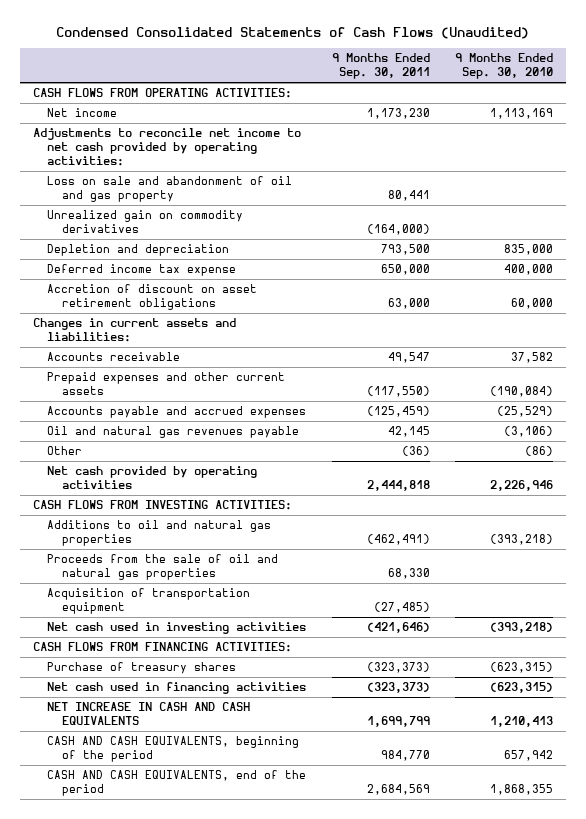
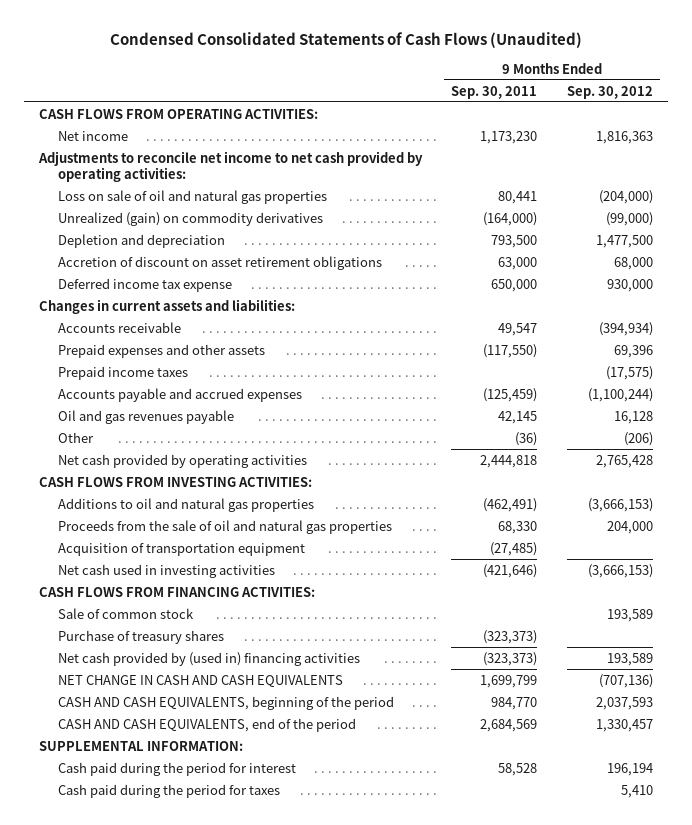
- | 9 Months Ended Sep. 30, 2011 | 9 Months Ended Sep. 30, 2010
+ | 9 Months Ended Sep. 30, 2011 | 9 Months Ended Sep. 30, 2012
- Loss on sale and abandonment of oil and gas property | 80,441 |
- Unrealized gain on commodity derivatives | (164,000) |
+ Loss on sale of oil and natural gas properties | 80,441 | (204,000)
+ Unrealized (gain) on commodity derivatives | (164,000) | (99,000)
moved down: Deferred income tax expense | 650,000 | 930,000
- Prepaid expenses and other current assets | (117,550) | (190,084)
+ Prepaid expenses and other assets | (117,550) | 69,396
+ Prepaid income taxes | | (17,575)
- Oil and natural gas revenues payable | 42,145 | (3,106)
+ Oil and gas revenues payable | 42,145 | 16,128
+ Sale of common stock | | 193,589
- Net cash used in financing activities | (323,373) | (623,315)
- NET INCREASE IN CASH AND CASH EQUIVALENTS | 1,699,799 | 1,210,413
+ Net cash provided by (used in) financing activities | (323,373) | 193,589
+ NET CHANGE IN CASH AND CASH EQUIVALENTS | 1,699,799 | (707,136)
+ SUPPLEMENTAL INFORMATION:
+ Cash paid during the period for interest | 58,528 | 196,194
+ Cash paid during the period for taxes | | 5,410

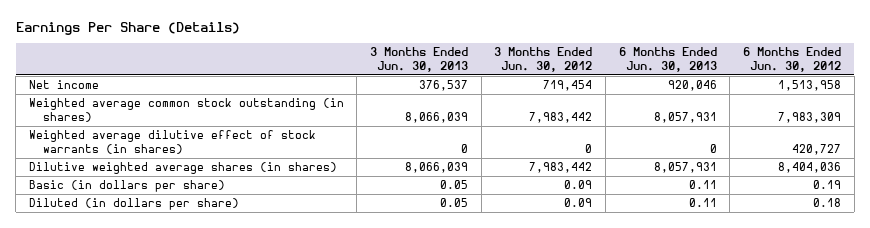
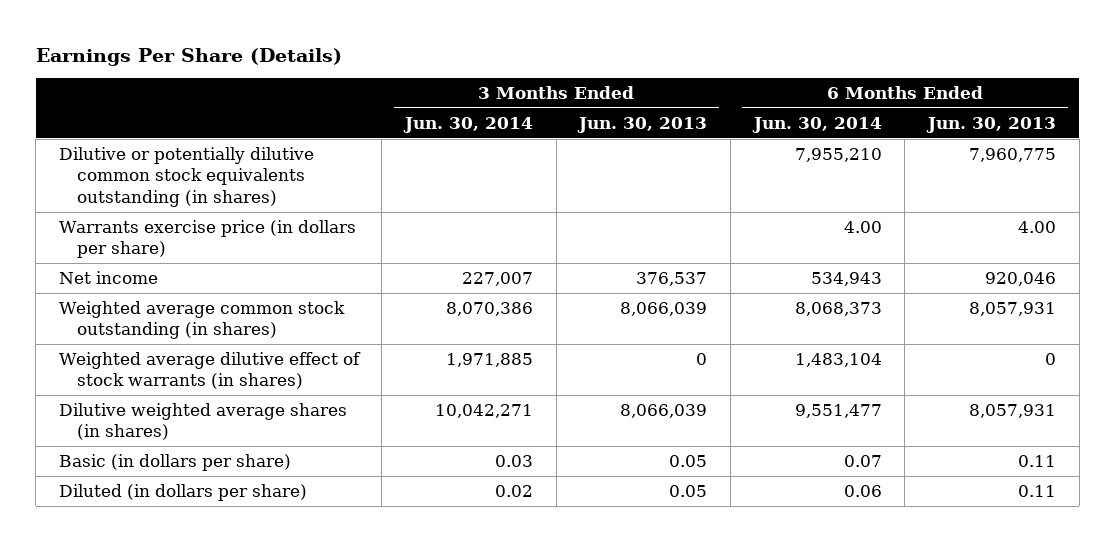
- | 3 Months Ended Jun. 30, 2013 | 3 Months Ended Jun. 30, 2012 | 6 Months Ended Jun. 30, 2013 | 6 Months Ended Jun. 30, 2012
+ | 3 Months Ended Jun. 30, 2014 | 3 Months Ended Jun. 30, 2013 | 6 Months Ended Jun. 30, 2014 | 6 Months Ended Jun. 30, 2013
+ Dilutive or potentially dilutive common stock equivalents outstanding (in shares) | | | 7,955,210 | 7,960,775
+ Warrants exercise price (in dollars per share) | | | 4.00 | 4.00

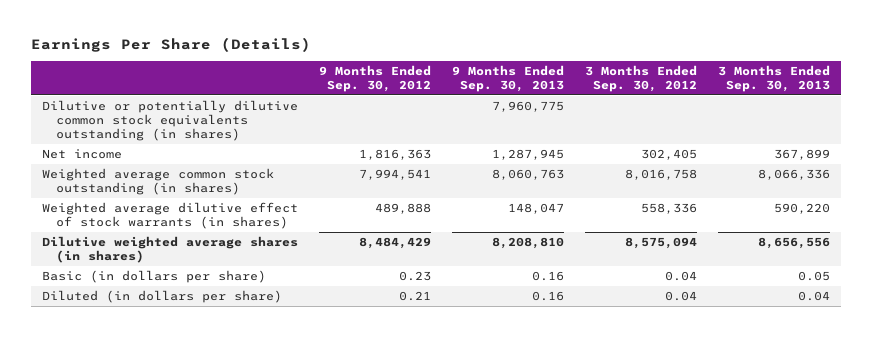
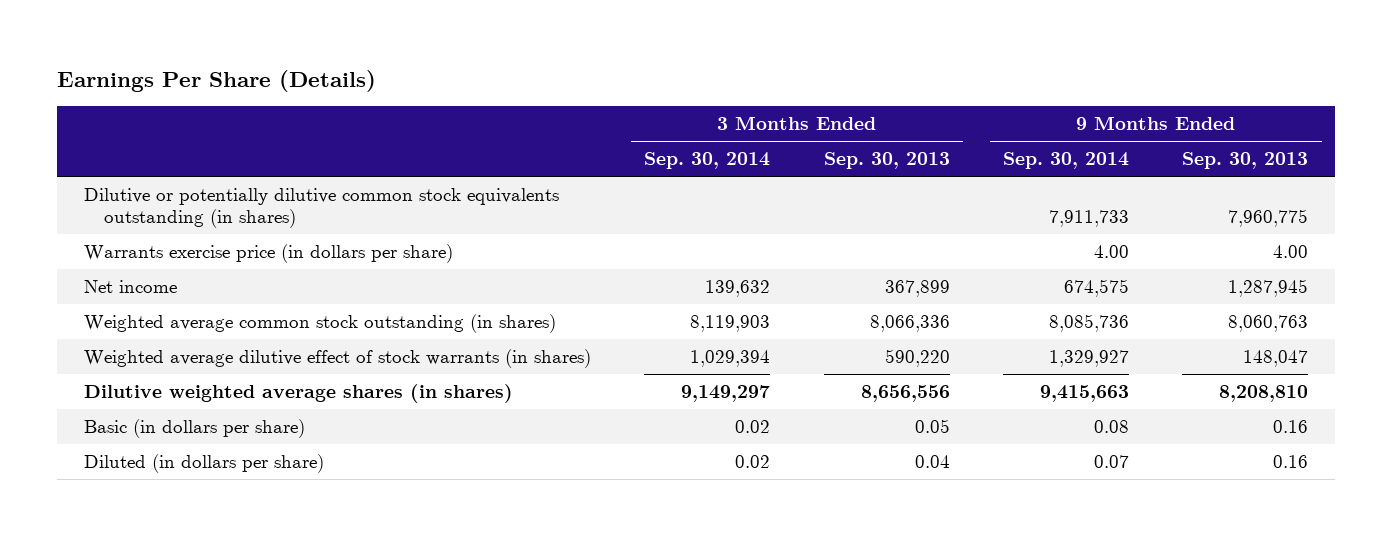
- | 9 Months Ended Sep. 30, 2012 | 9 Months Ended Sep. 30, 2013 | 3 Months Ended Sep. 30, 2012 | 3 Months Ended Sep. 30, 2013
+ | 3 Months Ended Sep. 30, 2014 | 3 Months Ended Sep. 30, 2013 | 9 Months Ended Sep. 30, 2014 | 9 Months Ended Sep. 30, 2013
+ Warrants exercise price (in dollars per share) | | | 4.00 | 4.00

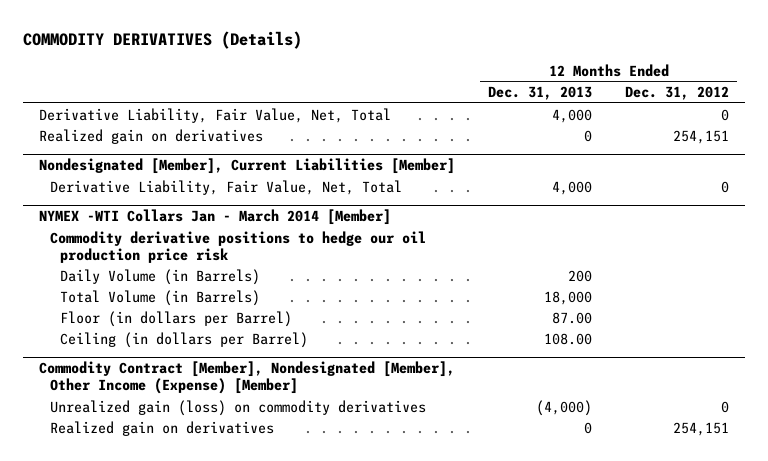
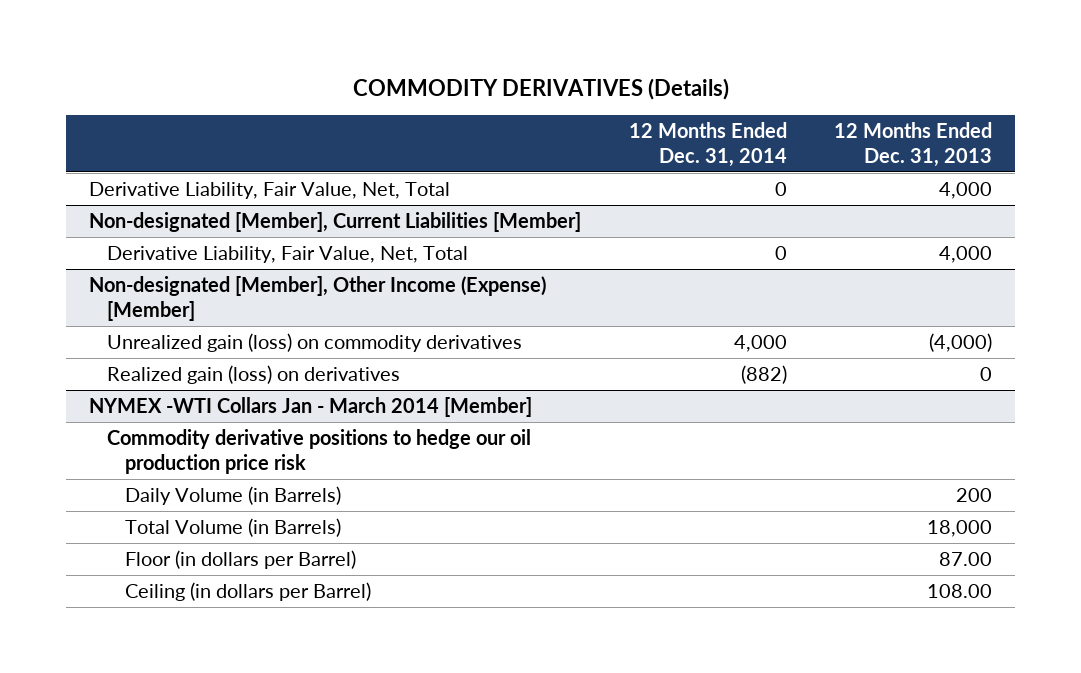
- | 12 Months Ended Dec. 31, 2013 | 12 Months Ended Dec. 31, 2012
+ | 12 Months Ended Dec. 31, 2014 | 12 Months Ended Dec. 31, 2013
- Realized gain on derivatives | 0 | 254,151
- Nondesignated [Member], Current Liabilities [Member]
+ Non-designated [Member], Current Liabilities [Member]
+ Non-designated [Member], Other Income (Expense) [Member]
+ Unrealized gain (loss) on commodity derivatives | 4,000 | (4,000)
+ Realized gain (loss) on derivatives | (882) | 0
- Commodity Contract [Member], Nondesignated [Member], Other Income (Expense) [Member]
- Unrealized gain (loss) on commodity derivatives | (4,000) | 0
- Realized gain on derivatives | 0 | 254,151

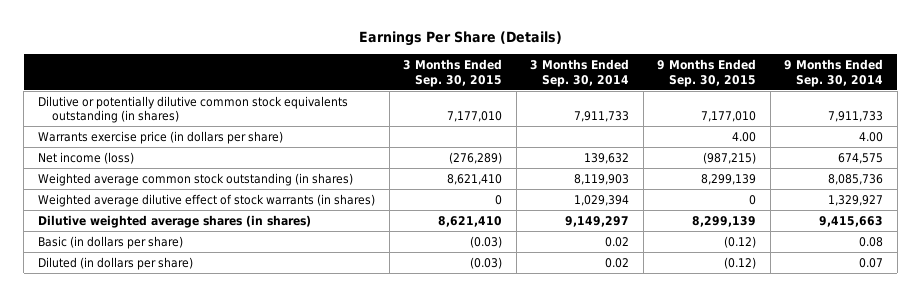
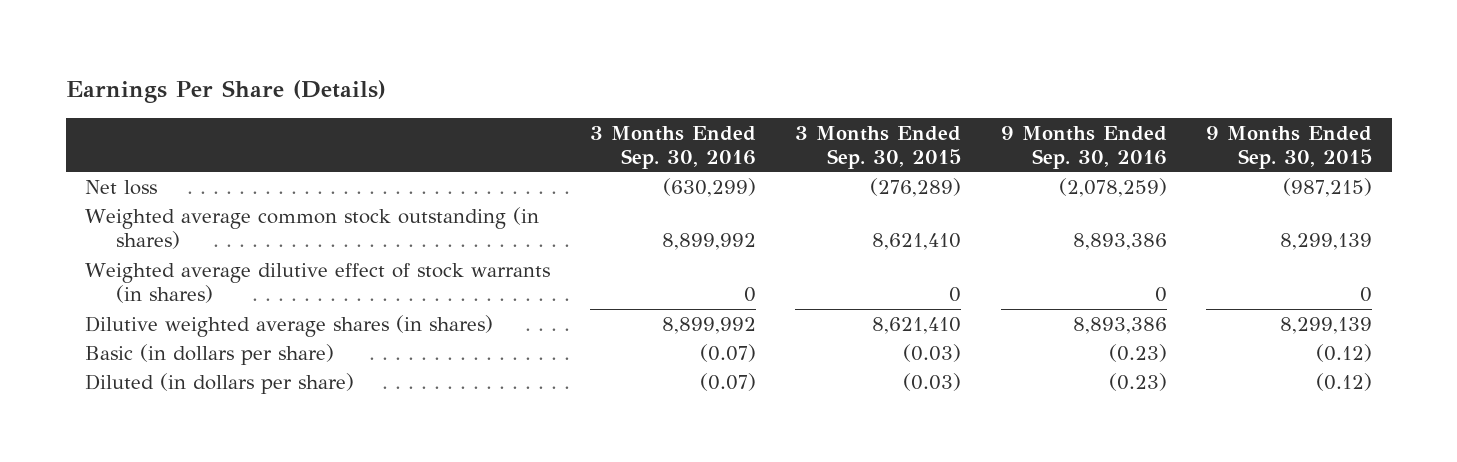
- | 3 Months Ended Sep. 30, 2015 | 3 Months Ended Sep. 30, 2014 | 9 Months Ended Sep. 30, 2015 | 9 Months Ended Sep. 30, 2014
+ | 3 Months Ended Sep. 30, 2016 | 3 Months Ended Sep. 30, 2015 | 9 Months Ended Sep. 30, 2016 | 9 Months Ended Sep. 30, 2015
- Dilutive or potentially dilutive common stock equivalents outstanding (in shares) | 7,177,010 | 7,911,733 | 7,177,010 | 7,911,733
- Warrants exercise price (in dollars per share) | | | 4.00 | 4.00
- Net income (loss) | (276,289) | 139,632 | (987,215) | 674,575
+ Net loss | (630,299) | (276,289) | (2,078,259) | (987,215)

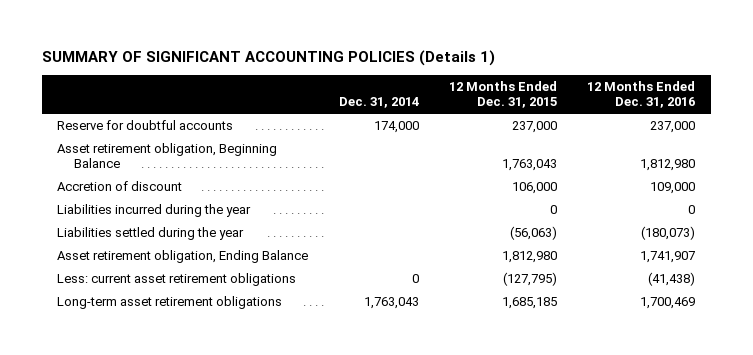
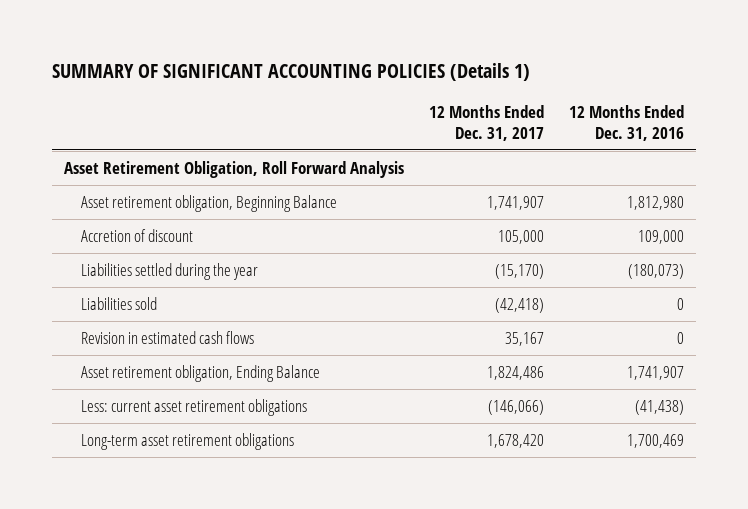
- | Dec. 31, 2014 | 12 Months Ended Dec. 31, 2015 | 12 Months Ended Dec. 31, 2016
+ | 12 Months Ended Dec. 31, 2017 | 12 Months Ended Dec. 31, 2016
- Reserve for doubtful accounts | 174,000 | 237,000 | 237,000
+ Asset Retirement Obligation, Roll Forward Analysis
- Liabilities incurred during the year | | 0 | 0
+ Liabilities sold | (42,418) | 0
+ Revision in estimated cash flows | 35,167 | 0

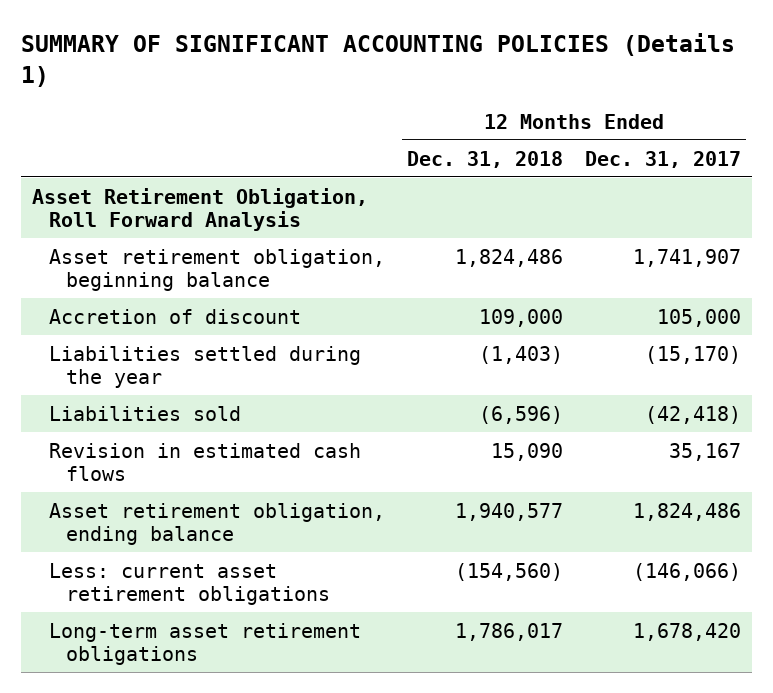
- | 12 Months Ended Dec. 31, 2017 | 12 Months Ended Dec. 31, 2016
+ | 12 Months Ended Dec. 31, 2018 | 12 Months Ended Dec. 31, 2017
- Asset retirement obligation, Beginning Balance | 1,741,907 | 1,812,980
+ Asset retirement obligation, beginning balance | 1,824,486 | 1,741,907
- Asset retirement obligation, Ending Balance | 1,824,486 | 1,741,907
+ Asset retirement obligation, ending balance | 1,940,577 | 1,824,486

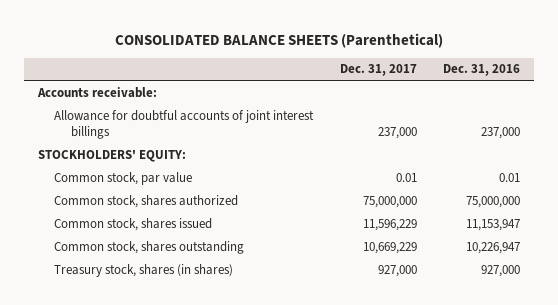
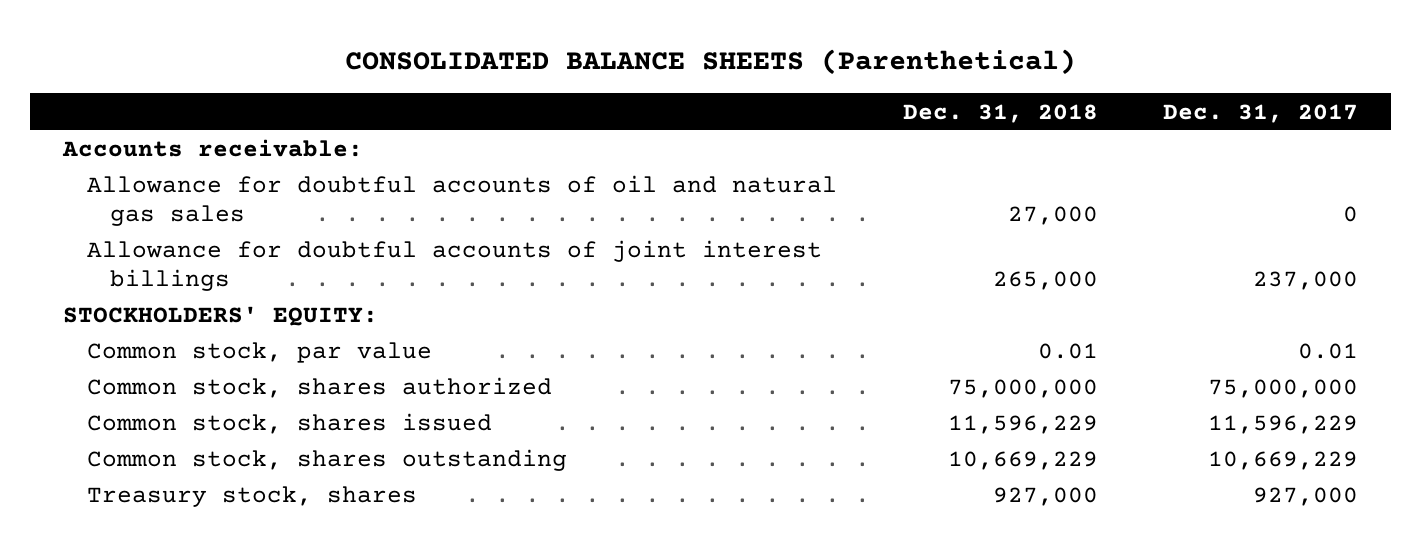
- | Dec. 31, 2017 | Dec. 31, 2016
+ | Dec. 31, 2018 | Dec. 31, 2017
+ Allowance for doubtful accounts of oil and natural gas sales | 27,000 | 0
- Treasury stock, shares (in shares) | 927,000 | 927,000
+ Treasury stock, shares | 927,000 | 927,000

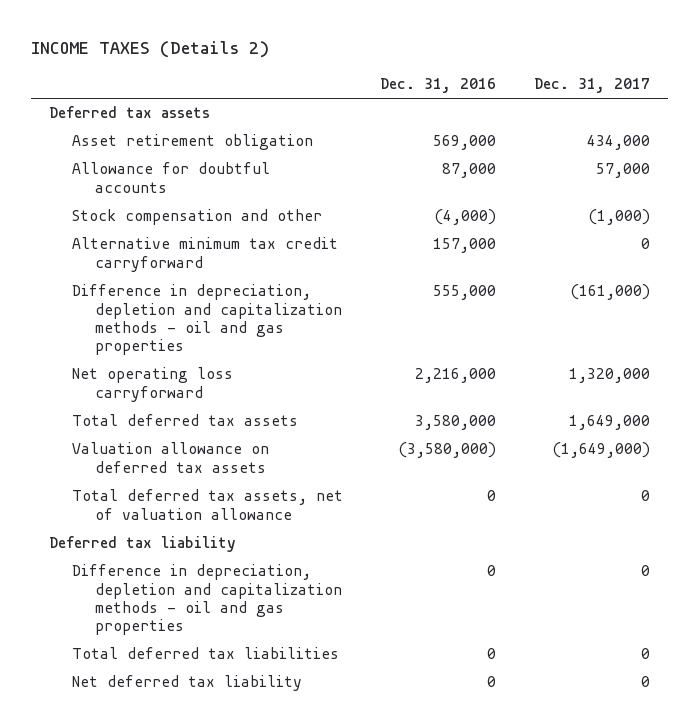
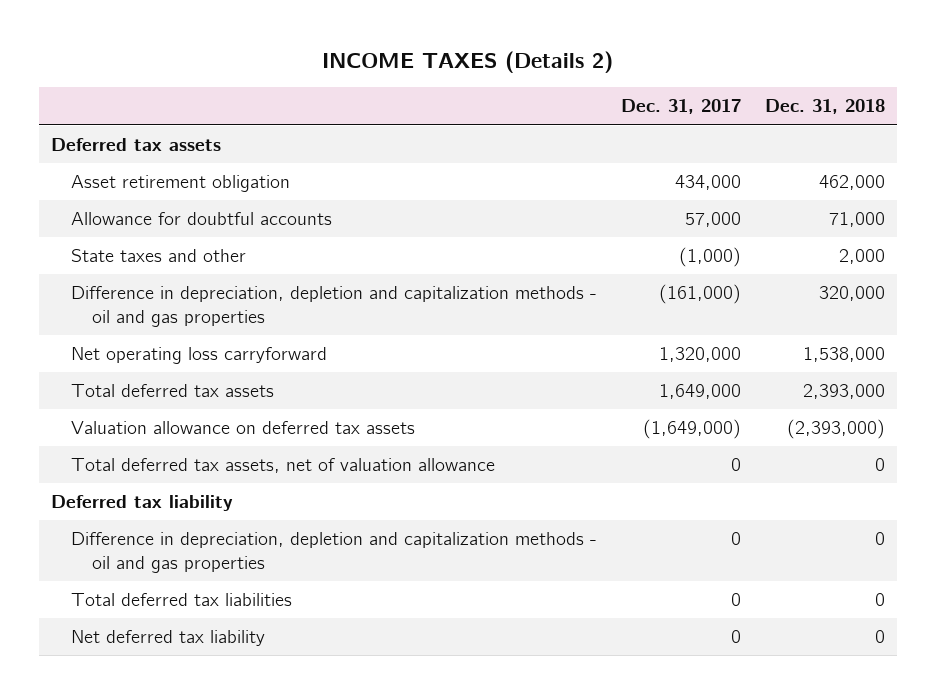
- | Dec. 31, 2016 | Dec. 31, 2017
+ | Dec. 31, 2017 | Dec. 31, 2018
- Stock compensation and other | (4,000) | (1,000)
- Alternative minimum tax credit carryforward | 157,000 | 0
+ State taxes and other | (1,000) | 2,000

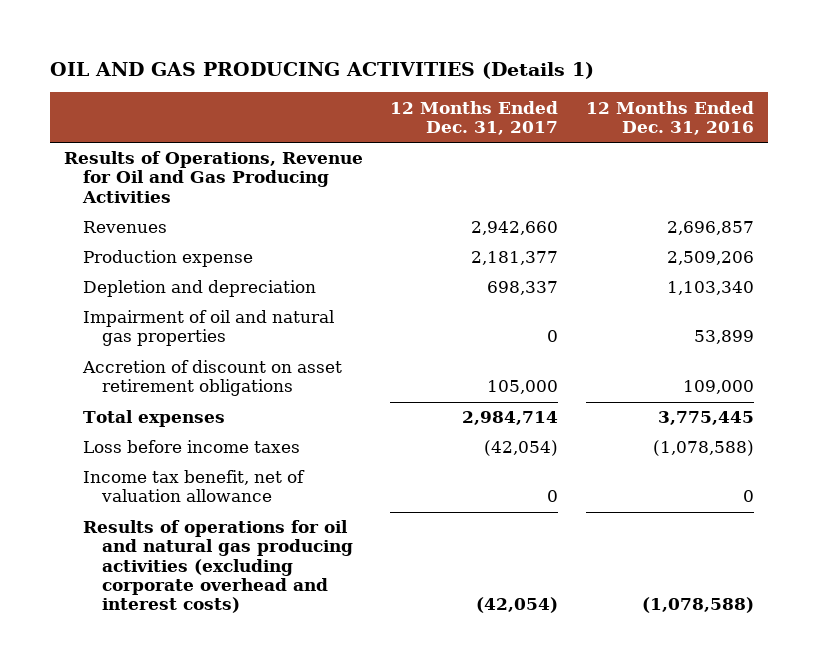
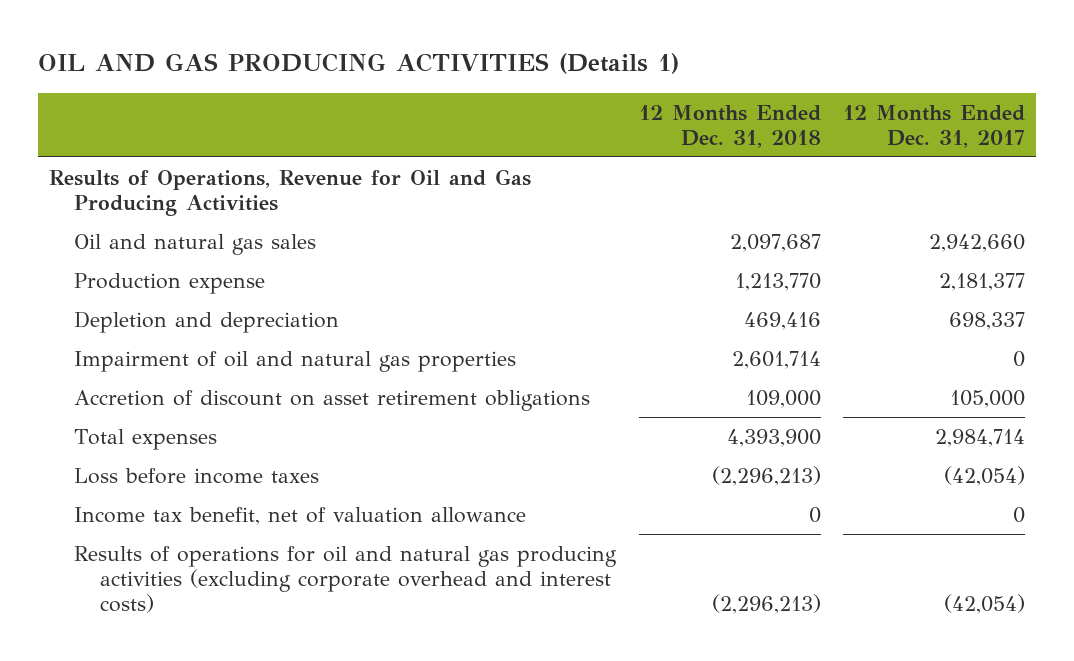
- | 12 Months Ended Dec. 31, 2017 | 12 Months Ended Dec. 31, 2016
+ | 12 Months Ended Dec. 31, 2018 | 12 Months Ended Dec. 31, 2017
- Revenues | 2,942,660 | 2,696,857
+ Oil and natural gas sales | 2,097,687 | 2,942,660

